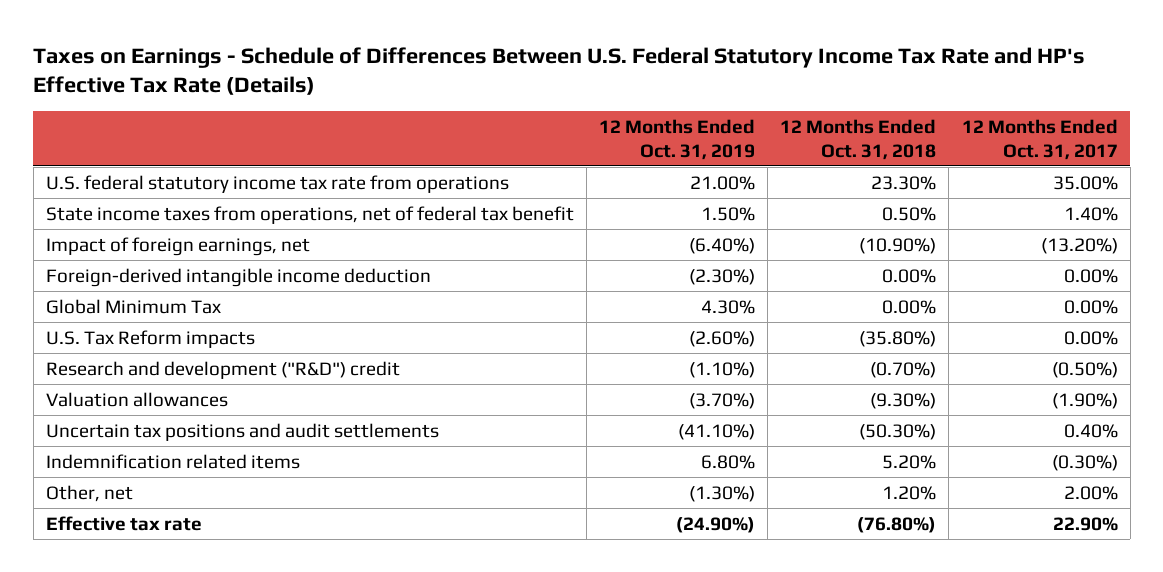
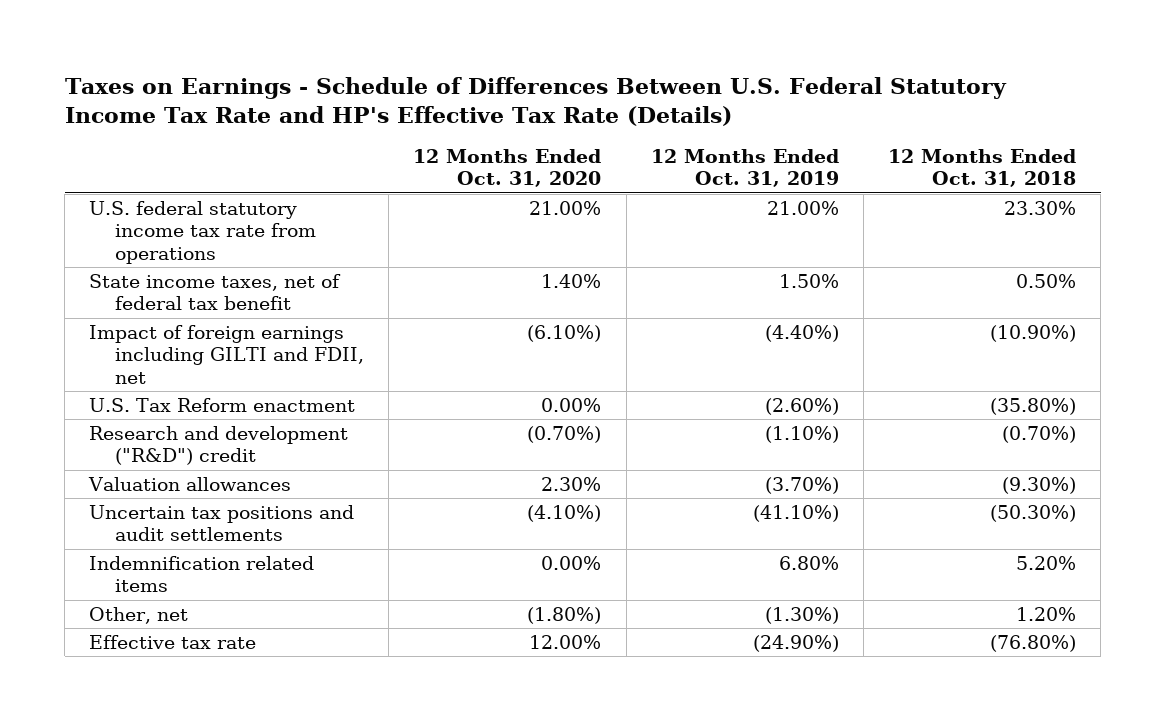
- | 12 Months Ended Oct. 31, 2019 | 12 Months Ended Oct. 31, 2018 | 12 Months Ended Oct. 31, 2017
+ | 12 Months Ended Oct. 31, 2020 | 12 Months Ended Oct. 31, 2019 | 12 Months Ended Oct. 31, 2018
- State income taxes from operations, net of federal tax benefit | 1.50% | 0.50% | 1.40%
- Impact of foreign earnings, net | (6.40%) | (10.90%) | (13.20%)
- Foreign-derived intangible income deduction | (2.30%) | 0.00% | 0.00%
- Global Minimum Tax | 4.30% | 0.00% | 0.00%
- U.S. Tax Reform impacts | (2.60%) | (35.80%) | 0.00%
+ State income taxes, net of federal tax benefit | 1.40% | 1.50% | 0.50%
+ Impact of foreign earnings including GILTI and FDII, net | (6.10%) | (4.40%) | (10.90%)
+ U.S. Tax Reform enactment | 0.00% | (2.60%) | (35.80%)

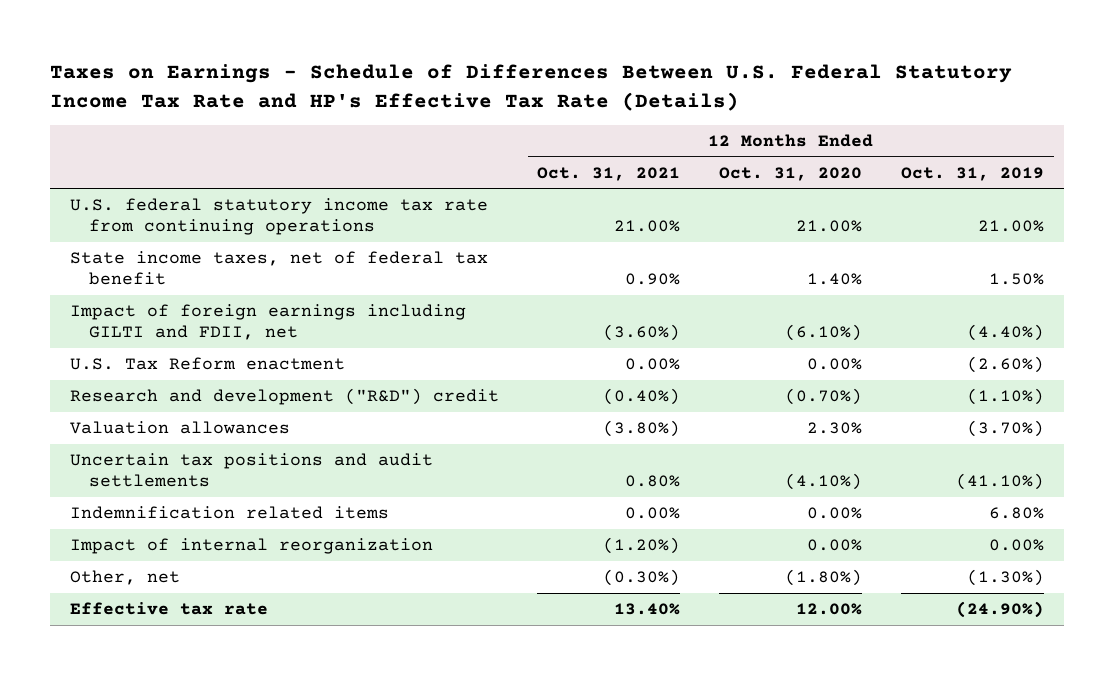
- | 12 Months Ended Oct. 31, 2020 | 12 Months Ended Oct. 31, 2019 | 12 Months Ended Oct. 31, 2018
+ | 12 Months Ended Oct. 31, 2021 | 12 Months Ended Oct. 31, 2020 | 12 Months Ended Oct. 31, 2019
- U.S. federal statutory income tax rate from operations | 21.00% | 21.00% | 23.30%
+ U.S. federal statutory income tax rate from continuing operations | 21.00% | 21.00% | 21.00%
+ Impact of internal reorganization | (1.20%) | 0.00% | 0.00%

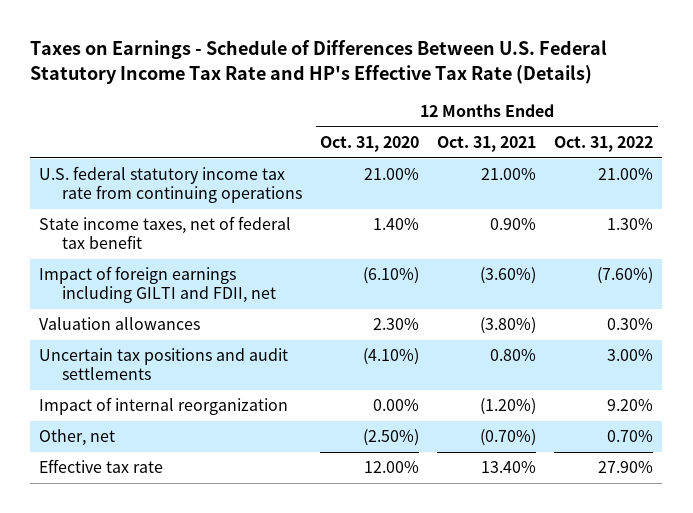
- | 12 Months Ended Oct. 31, 2021 | 12 Months Ended Oct. 31, 2020 | 12 Months Ended Oct. 31, 2019
+ | 12 Months Ended Oct. 31, 2020 | 12 Months Ended Oct. 31, 2021 | 12 Months Ended Oct. 31, 2022
- U.S. Tax Reform enactment | 0.00% | 0.00% | (2.60%)
- Research and development ("R&D") credit | (0.40%) | (0.70%) | (1.10%)
- Indemnification related items | 0.00% | 0.00% | 6.80%
- Other, net | (0.30%) | (1.80%) | (1.30%)
+ Other, net | (2.50%) | (0.70%) | 0.70%

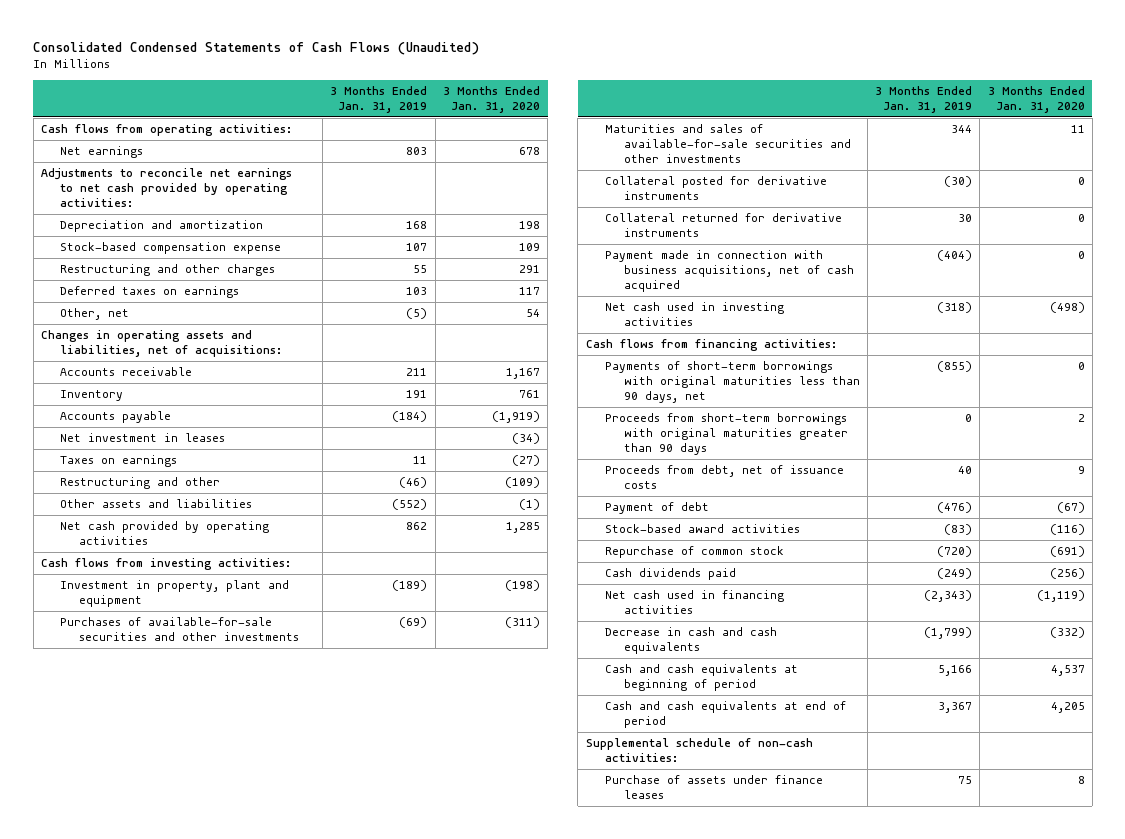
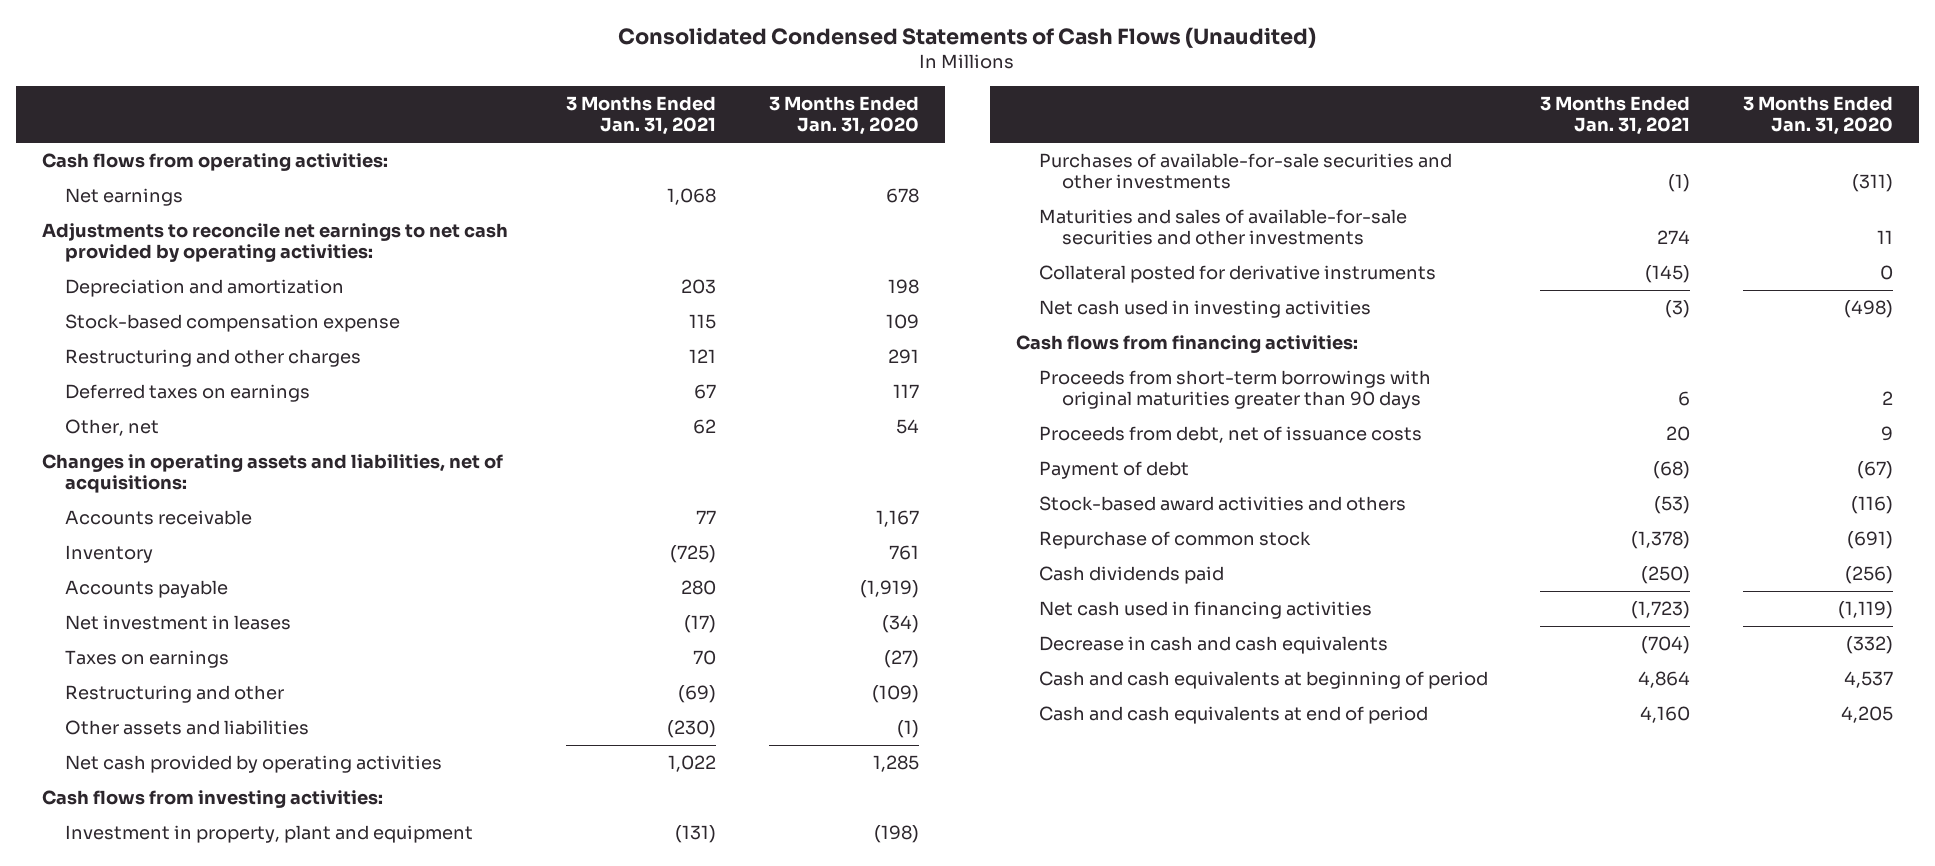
- | 3 Months Ended Jan. 31, 2019 | 3 Months Ended Jan. 31, 2020
+ | 3 Months Ended Jan. 31, 2021 | 3 Months Ended Jan. 31, 2020
- Collateral returned for derivative instruments | 30 | 0
- Payment made in connection with business acquisitions, net of cash acquired | (404) | 0
- Payments of short-term borrowings with original maturities less than 90 days, net | (855) | 0
- Stock-based award activities | (83) | (116)
+ Stock-based award activities and others | (53) | (116)
- Supplemental schedule of non-cash activities:
- Purchase of assets under finance leases | 75 | 8

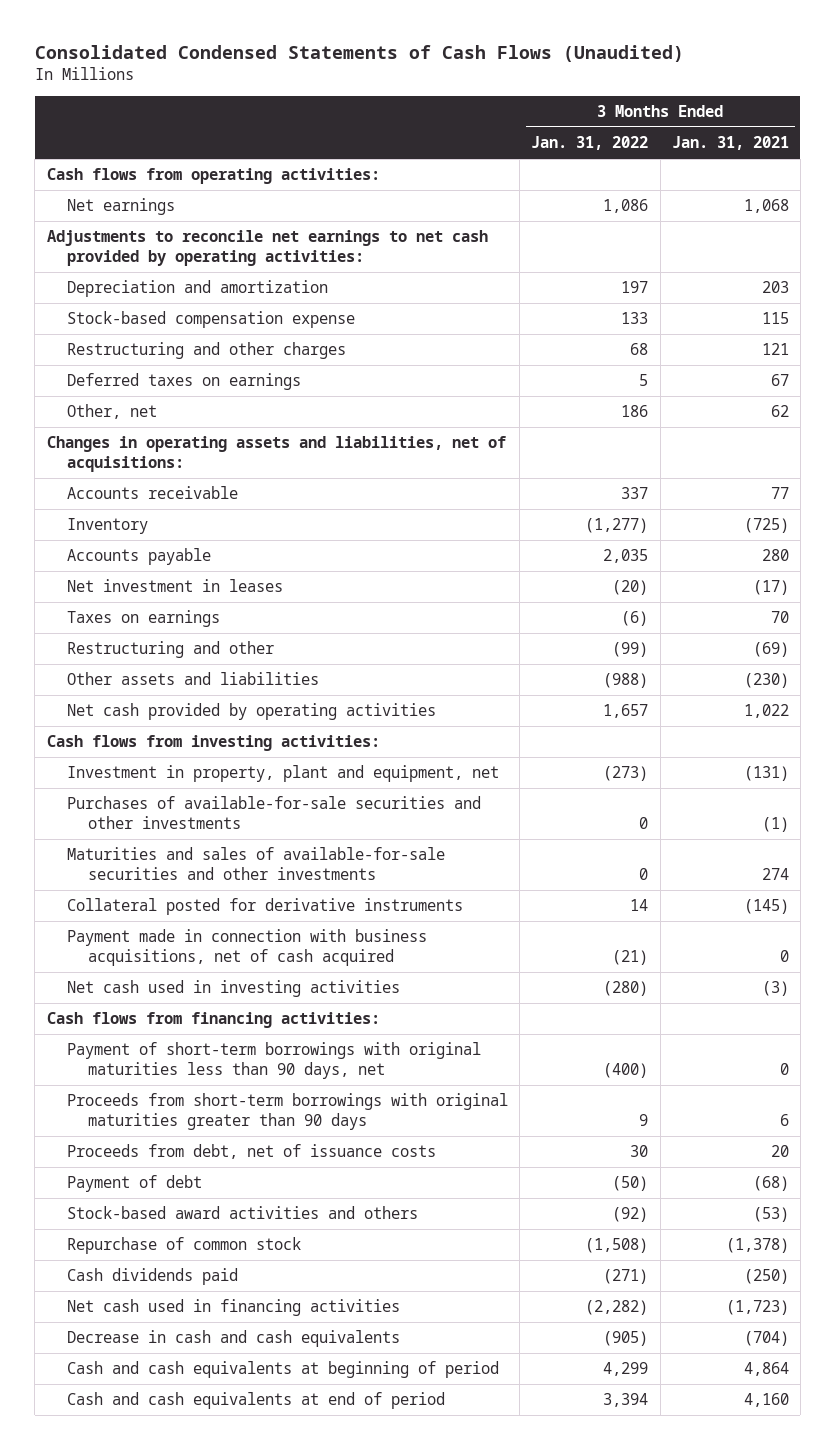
- | 3 Months Ended Jan. 31, 2021 | 3 Months Ended Jan. 31, 2020
+ | 3 Months Ended Jan. 31, 2022 | 3 Months Ended Jan. 31, 2021
- Investment in property, plant and equipment | (131) | (198)
+ Investment in property, plant and equipment, net | (273) | (131)
+ Payment made in connection with business acquisitions, net of cash acquired | (21) | 0
+ Payment of short-term borrowings with original maturities less than 90 days, net | (400) | 0

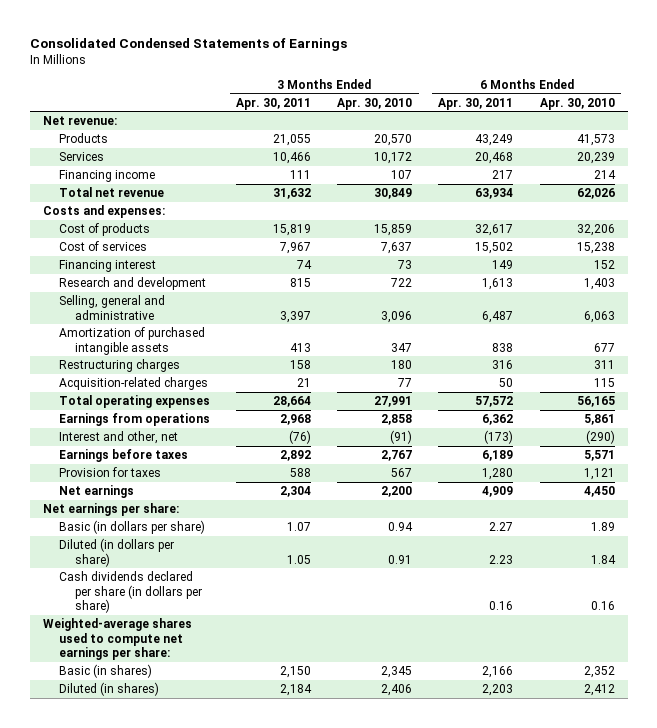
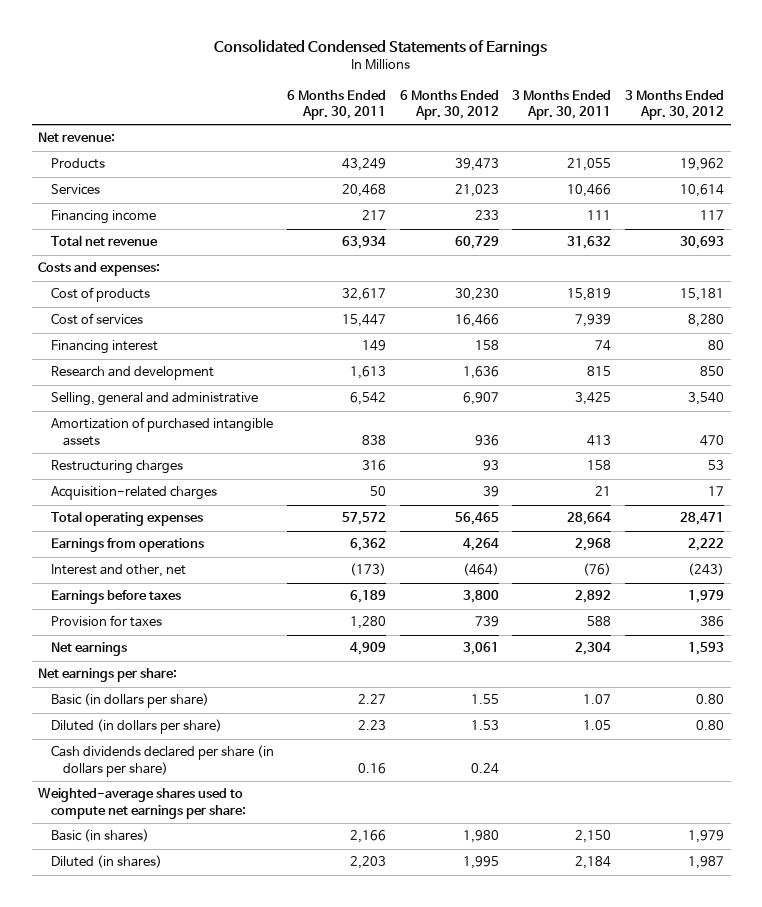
- | 3 Months Ended Apr. 30, 2011 | 3 Months Ended Apr. 30, 2010 | 6 Months Ended Apr. 30, 2011 | 6 Months Ended Apr. 30, 2010
+ | 6 Months Ended Apr. 30, 2011 | 6 Months Ended Apr. 30, 2012 | 3 Months Ended Apr. 30, 2011 | 3 Months Ended Apr. 30, 2012
- Cost of services | 7,967 | 7,637 | 15,502 | 15,238
+ Cost of services | 15,447 | 16,466 | 7,939 | 8,280
- Selling, general and administrative | 3,397 | 3,096 | 6,487 | 6,063
+ Selling, general and administrative | 6,542 | 6,907 | 3,425 | 3,540

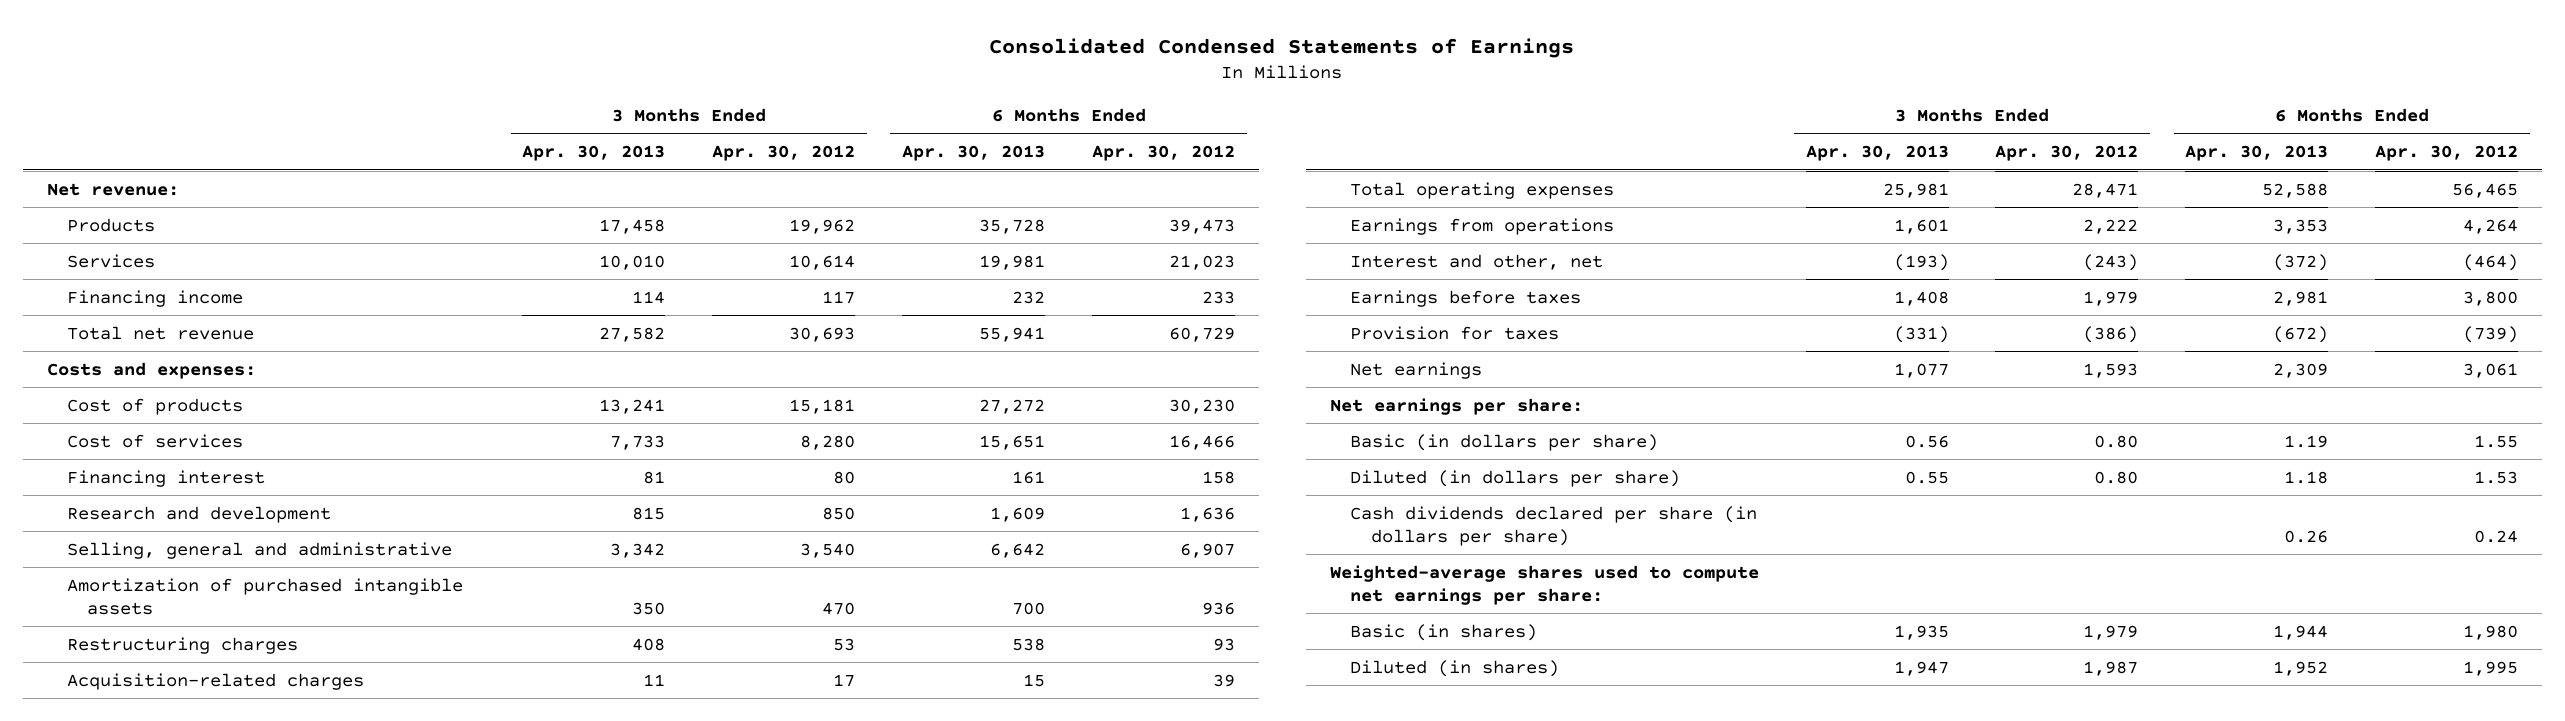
- | 6 Months Ended Apr. 30, 2011 | 6 Months Ended Apr. 30, 2012 | 3 Months Ended Apr. 30, 2011 | 3 Months Ended Apr. 30, 2012
+ | 3 Months Ended Apr. 30, 2013 | 3 Months Ended Apr. 30, 2012 | 6 Months Ended Apr. 30, 2013 | 6 Months Ended Apr. 30, 2012
- Provision for taxes | 1,280 | 739 | 588 | 386
+ Provision for taxes | (331) | (386) | (672) | (739)

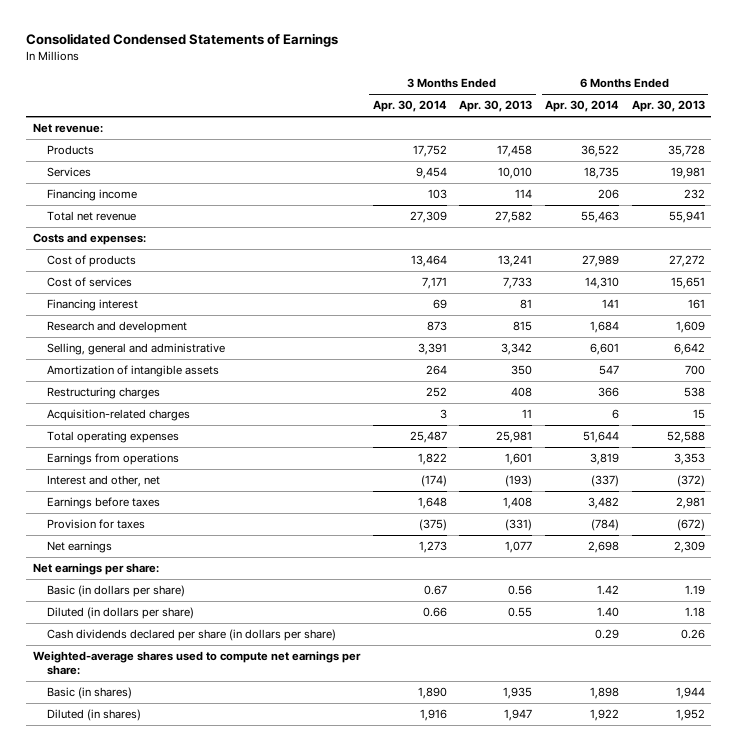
- | 3 Months Ended Apr. 30, 2013 | 3 Months Ended Apr. 30, 2012 | 6 Months Ended Apr. 30, 2013 | 6 Months Ended Apr. 30, 2012
+ | 3 Months Ended Apr. 30, 2014 | 3 Months Ended Apr. 30, 2013 | 6 Months Ended Apr. 30, 2014 | 6 Months Ended Apr. 30, 2013
- Amortization of purchased intangible assets | 350 | 470 | 700 | 936
+ Amortization of intangible assets | 264 | 350 | 547 | 700

